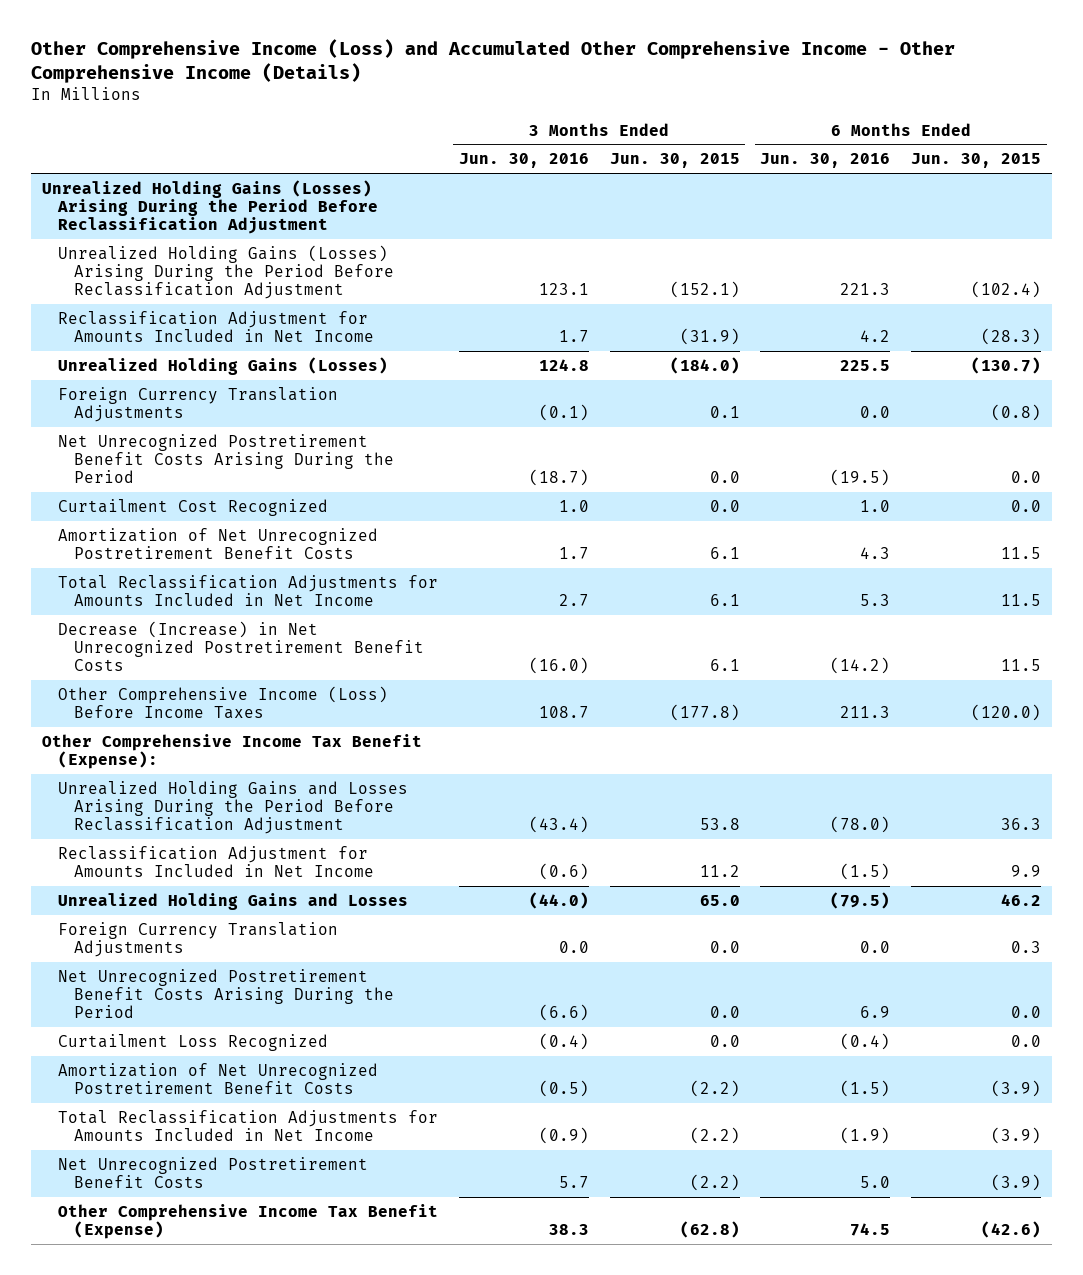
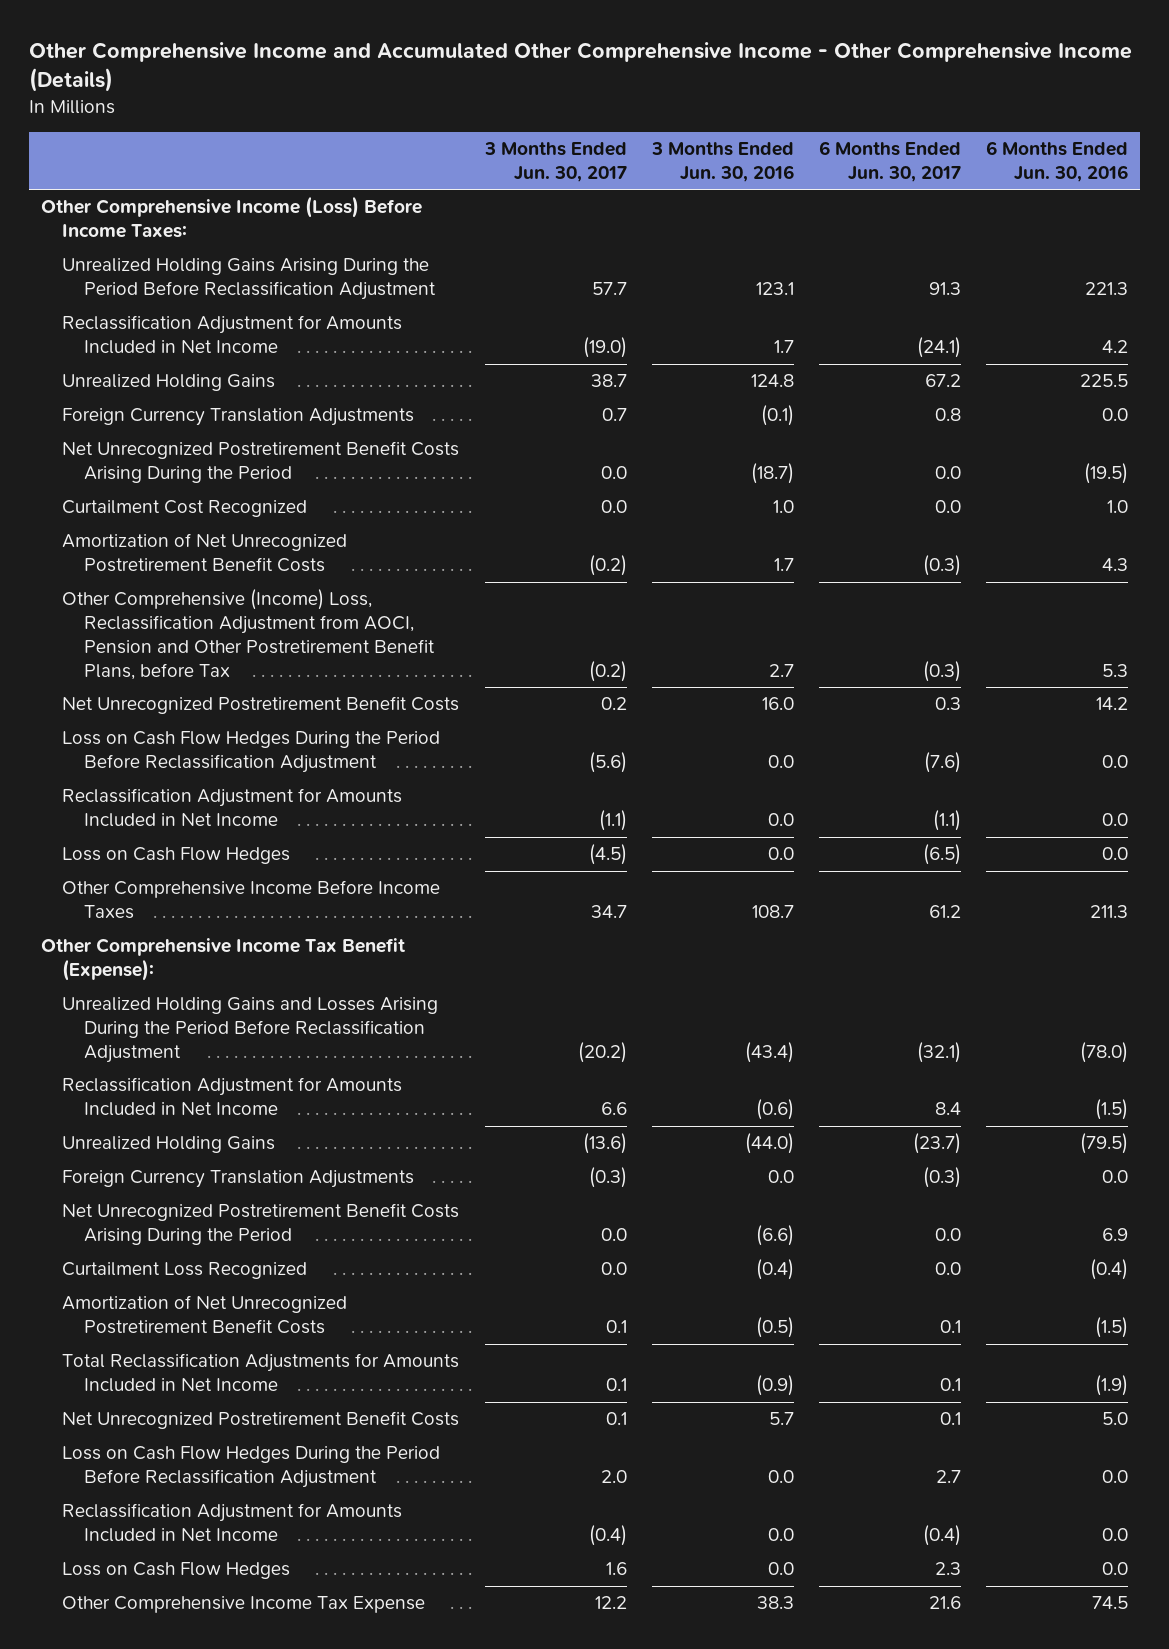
- Other Comprehensive Income (Loss) and Accumulated Other Comprehensive Income - Other Comprehensive Income (Details)
+ Other Comprehensive Income and Accumulated Other Comprehensive Income - Other Comprehensive Income (Details)
- | 3 Months Ended Jun. 30, 2016 | 3 Months Ended Jun. 30, 2015 | 6 Months Ended Jun. 30, 2016 | 6 Months Ended Jun. 30, 2015
+ | 3 Months Ended Jun. 30, 2017 | 3 Months Ended Jun. 30, 2016 | 6 Months Ended Jun. 30, 2017 | 6 Months Ended Jun. 30, 2016
- Unrealized Holding Gains (Losses) Arising During the Period Before Reclassification Adjustment
- Unrealized Holding Gains (Losses) Arising During the Period Before Reclassification Adjustment | 123.1 | (152.1) | 221.3 | (102.4)
+ Other Comprehensive Income (Loss) Before Income Taxes:
+ Unrealized Holding Gains Arising During the Period Before Reclassification Adjustment | 57.7 | 123.1 | 91.3 | 221.3
- Unrealized Holding Gains (Losses) | 124.8 | (184.0) | 225.5 | (130.7)
+ Unrealized Holding Gains | 38.7 | 124.8 | 67.2 | 225.5
- Total Reclassification Adjustments for Amounts Included in Net Income | 2.7 | 6.1 | 5.3 | 11.5
- Decrease (Increase) in Net Unrecognized Postretirement Benefit Costs | (16.0) | 6.1 | (14.2) | 11.5
- Other Comprehensive Income (Loss) Before Income Taxes | 108.7 | (177.8) | 211.3 | (120.0)
+ Other Comprehensive (Income) Loss, Reclassification Adjustment from AOCI, Pension and Other Postretirement Benefit Plans, before Tax | (0.2) | 2.7 | (0.3) | 5.3
+ Net Unrecognized Postretirement Benefit Costs | 0.2 | 16.0 | 0.3 | 14.2
+ Loss on Cash Flow Hedges During the Period Before Reclassification Adjustment | (5.6) | 0.0 | (7.6) | 0.0
+ Reclassification Adjustment for Amounts Included in Net Income | (1.1) | 0.0 | (1.1) | 0.0
+ Loss on Cash Flow Hedges | (4.5) | 0.0 | (6.5) | 0.0
+ Other Comprehensive Income Before Income Taxes | 34.7 | 108.7 | 61.2 | 211.3
- Unrealized Holding Gains and Losses | (44.0) | 65.0 | (79.5) | 46.2
+ Unrealized Holding Gains | (13.6) | (44.0) | (23.7) | (79.5)
- Other Comprehensive Income Tax Benefit (Expense) | 38.3 | (62.8) | 74.5 | (42.6)
+ Loss on Cash Flow Hedges During the Period Before Reclassification Adjustment | 2.0 | 0.0 | 2.7 | 0.0
+ Reclassification Adjustment for Amounts Included in Net Income | (0.4) | 0.0 | (0.4) | 0.0
+ Loss on Cash Flow Hedges | 1.6 | 0.0 | 2.3 | 0.0
+ Other Comprehensive Income Tax Expense | 12.2 | 38.3 | 21.6 | 74.5

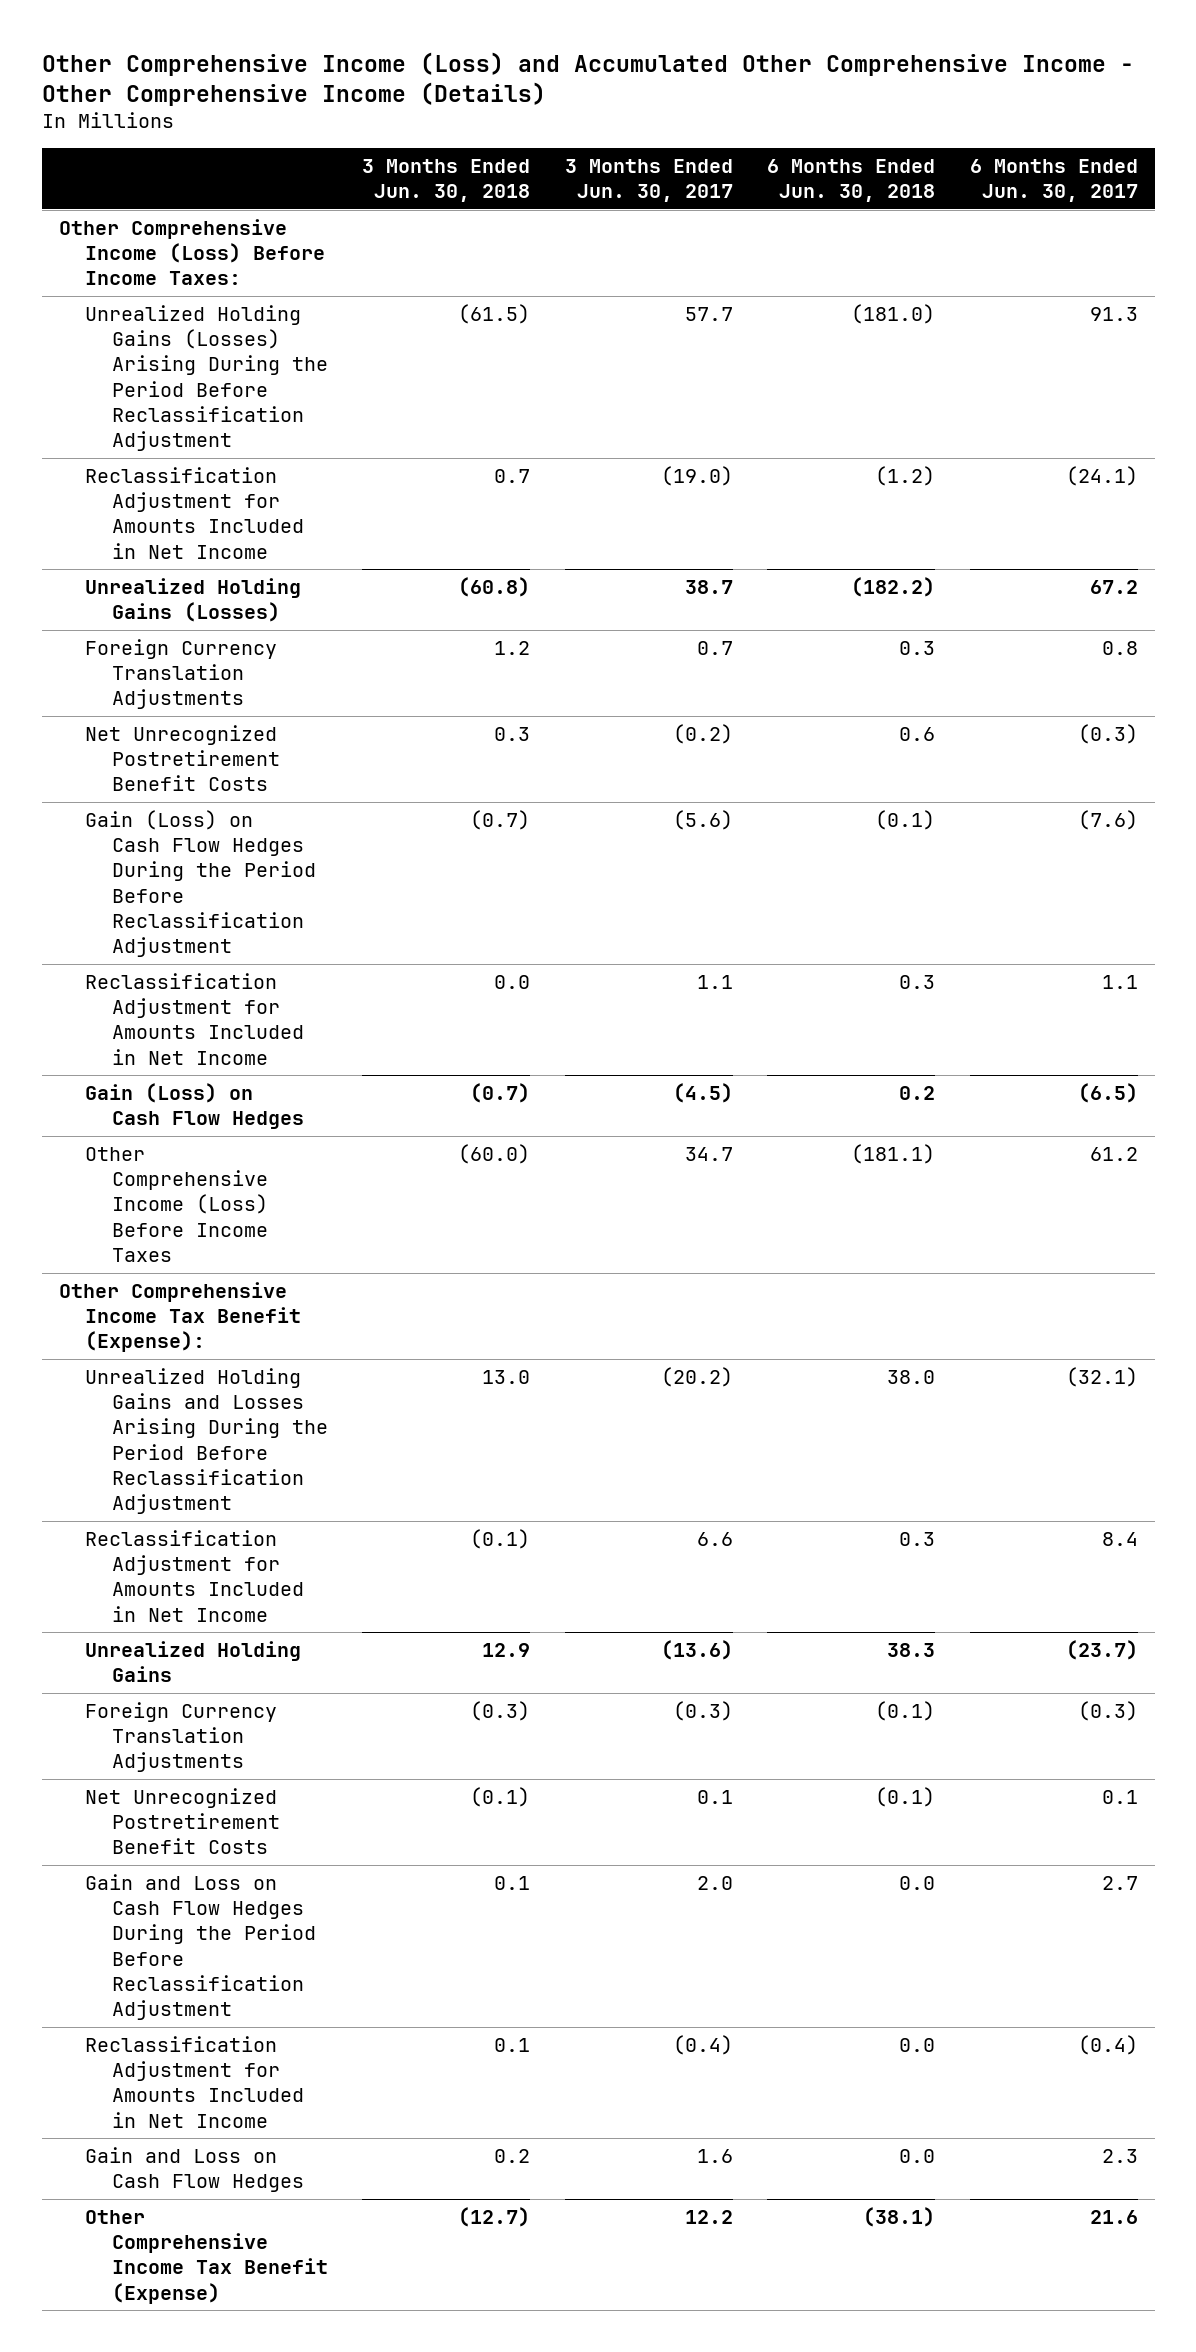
- Other Comprehensive Income and Accumulated Other Comprehensive Income - Other Comprehensive Income (Details)
+ Other Comprehensive Income (Loss) and Accumulated Other Comprehensive Income - Other Comprehensive Income (Details)
- | 3 Months Ended Jun. 30, 2017 | 3 Months Ended Jun. 30, 2016 | 6 Months Ended Jun. 30, 2017 | 6 Months Ended Jun. 30, 2016
+ | 3 Months Ended Jun. 30, 2018 | 3 Months Ended Jun. 30, 2017 | 6 Months Ended Jun. 30, 2018 | 6 Months Ended Jun. 30, 2017
- Unrealized Holding Gains Arising During the Period Before Reclassification Adjustment | 57.7 | 123.1 | 91.3 | 221.3
+ Unrealized Holding Gains (Losses) Arising During the Period Before Reclassification Adjustment | (61.5) | 57.7 | (181.0) | 91.3
- Unrealized Holding Gains | 38.7 | 124.8 | 67.2 | 225.5
+ Unrealized Holding Gains (Losses) | (60.8) | 38.7 | (182.2) | 67.2
- Net Unrecognized Postretirement Benefit Costs Arising During the Period | 0.0 | (18.7) | 0.0 | (19.5)
- Curtailment Cost Recognized | 0.0 | 1.0 | 0.0 | 1.0
- Amortization of Net Unrecognized Postretirement Benefit Costs | (0.2) | 1.7 | (0.3) | 4.3
- Other Comprehensive (Income) Loss, Reclassification Adjustment from AOCI, Pension and Other Postretirement Benefit Plans, before Tax | (0.2) | 2.7 | (0.3) | 5.3
- Net Unrecognized Postretirement Benefit Costs | 0.2 | 16.0 | 0.3 | 14.2
- Loss on Cash Flow Hedges During the Period Before Reclassification Adjustment | (5.6) | 0.0 | (7.6) | 0.0
- Reclassification Adjustment for Amounts Included in Net Income | (1.1) | 0.0 | (1.1) | 0.0
- Loss on Cash Flow Hedges | (4.5) | 0.0 | (6.5) | 0.0
- Other Comprehensive Income Before Income Taxes | 34.7 | 108.7 | 61.2 | 211.3
+ Net Unrecognized Postretirement Benefit Costs | 0.3 | (0.2) | 0.6 | (0.3)
+ Gain (Loss) on Cash Flow Hedges During the Period Before Reclassification Adjustment | (0.7) | (5.6) | (0.1) | (7.6)
+ Reclassification Adjustment for Amounts Included in Net Income | 0.0 | 1.1 | 0.3 | 1.1
+ Gain (Loss) on Cash Flow Hedges | (0.7) | (4.5) | 0.2 | (6.5)
+ Other Comprehensive Income (Loss) Before Income Taxes | (60.0) | 34.7 | (181.1) | 61.2
- Net Unrecognized Postretirement Benefit Costs Arising During the Period | 0.0 | (6.6) | 0.0 | 6.9
- Curtailment Loss Recognized | 0.0 | (0.4) | 0.0 | (0.4)
- Amortization of Net Unrecognized Postretirement Benefit Costs | 0.1 | (0.5) | 0.1 | (1.5)
- Total Reclassification Adjustments for Amounts Included in Net Income | 0.1 | (0.9) | 0.1 | (1.9)
- Loss on Cash Flow Hedges During the Period Before Reclassification Adjustment | 2.0 | 0.0 | 2.7 | 0.0
+ Gain and Loss on Cash Flow Hedges During the Period Before Reclassification Adjustment | 0.1 | 2.0 | 0.0 | 2.7
- Loss on Cash Flow Hedges | 1.6 | 0.0 | 2.3 | 0.0
- Other Comprehensive Income Tax Expense | 12.2 | 38.3 | 21.6 | 74.5
+ Gain and Loss on Cash Flow Hedges | 0.2 | 1.6 | 0.0 | 2.3
+ Other Comprehensive Income Tax Benefit (Expense) | (12.7) | 12.2 | (38.1) | 21.6

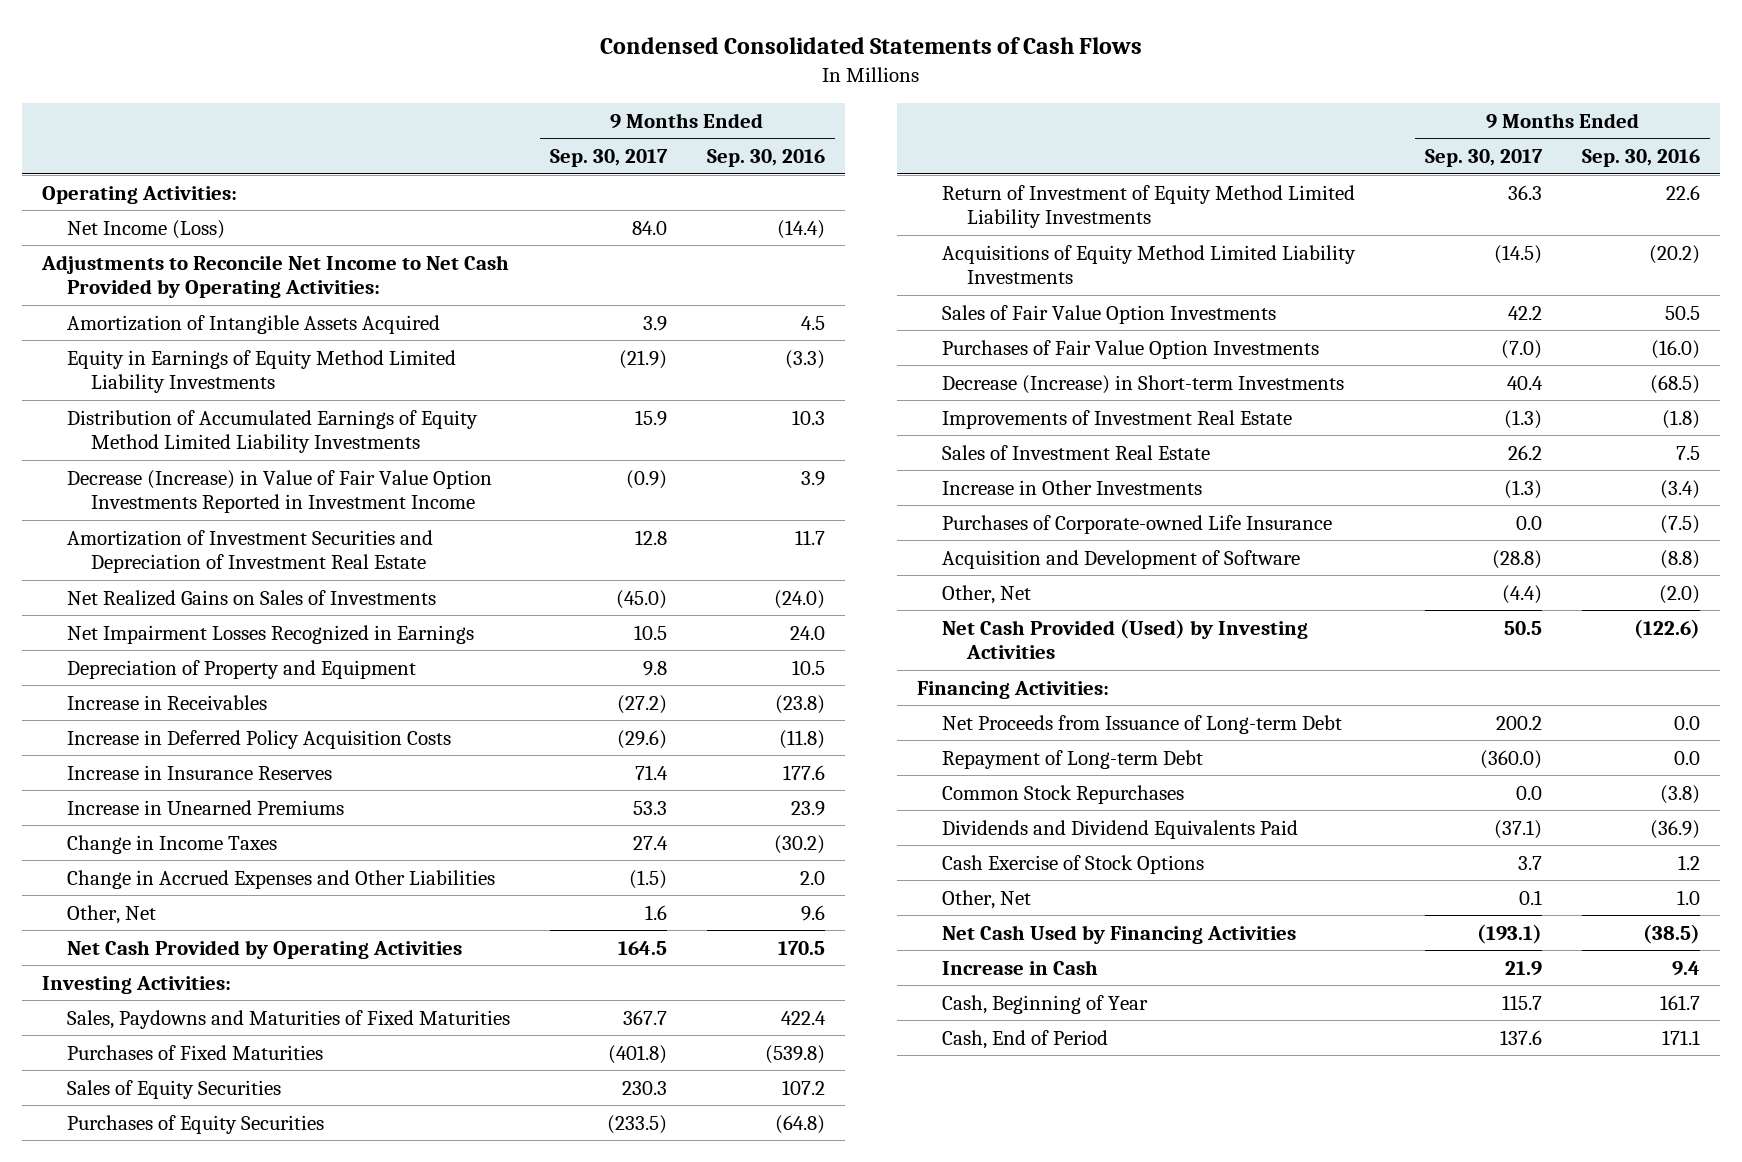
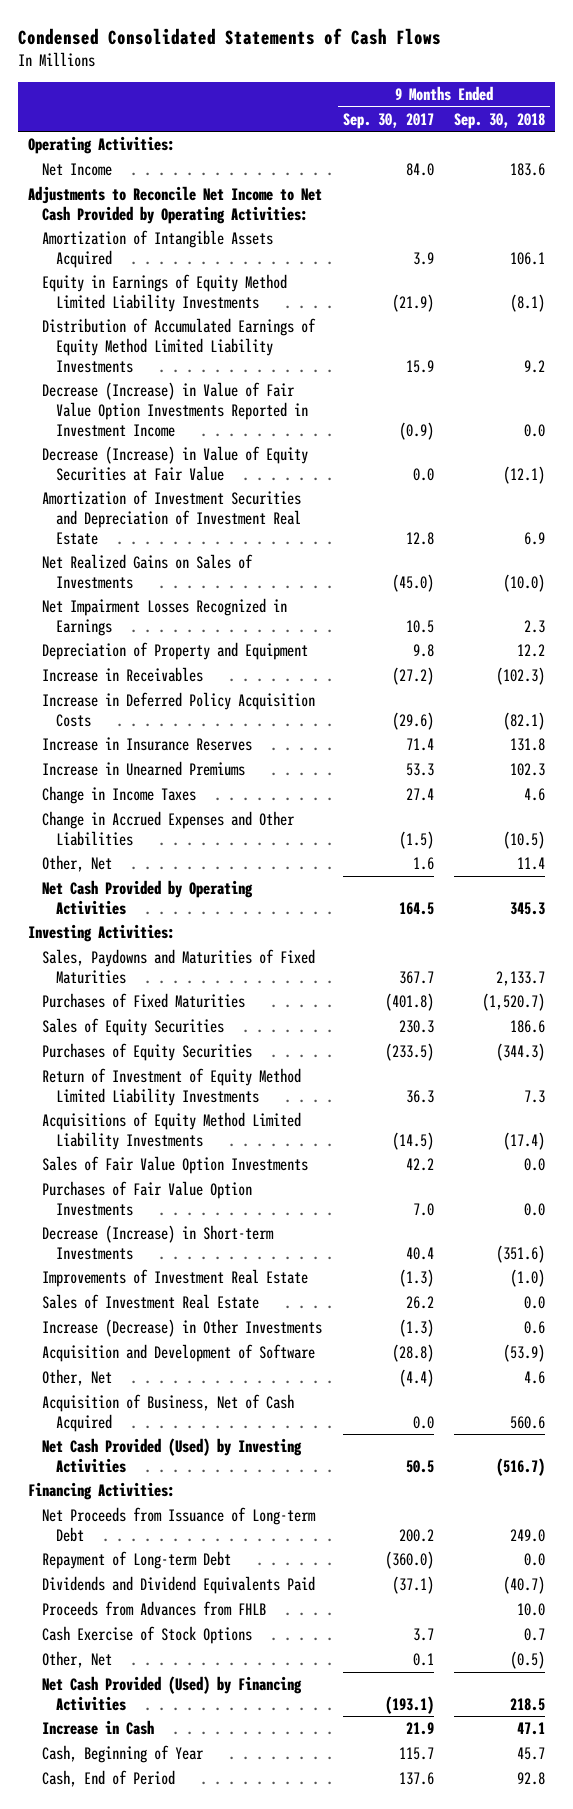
- | 9 Months Ended Sep. 30, 2017 | 9 Months Ended Sep. 30, 2016
+ | 9 Months Ended Sep. 30, 2017 | 9 Months Ended Sep. 30, 2018
- Net Income (Loss) | 84.0 | (14.4)
+ Net Income | 84.0 | 183.6
+ Decrease (Increase) in Value of Equity Securities at Fair Value | 0.0 | (12.1)
- Purchases of Fair Value Option Investments | (7.0) | (16.0)
+ Purchases of Fair Value Option Investments | 7.0 | 0.0
- Increase in Other Investments | (1.3) | (3.4)
- Purchases of Corporate-owned Life Insurance | 0.0 | (7.5)
+ Increase (Decrease) in Other Investments | (1.3) | 0.6
+ Acquisition of Business, Net of Cash Acquired | 0.0 | 560.6
- Common Stock Repurchases | 0.0 | (3.8)
+ Proceeds from Advances from FHLB | | 10.0
- Net Cash Used by Financing Activities | (193.1) | (38.5)
+ Net Cash Provided (Used) by Financing Activities | (193.1) | 218.5

